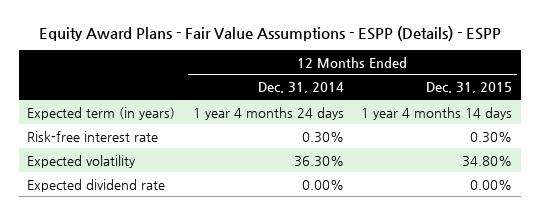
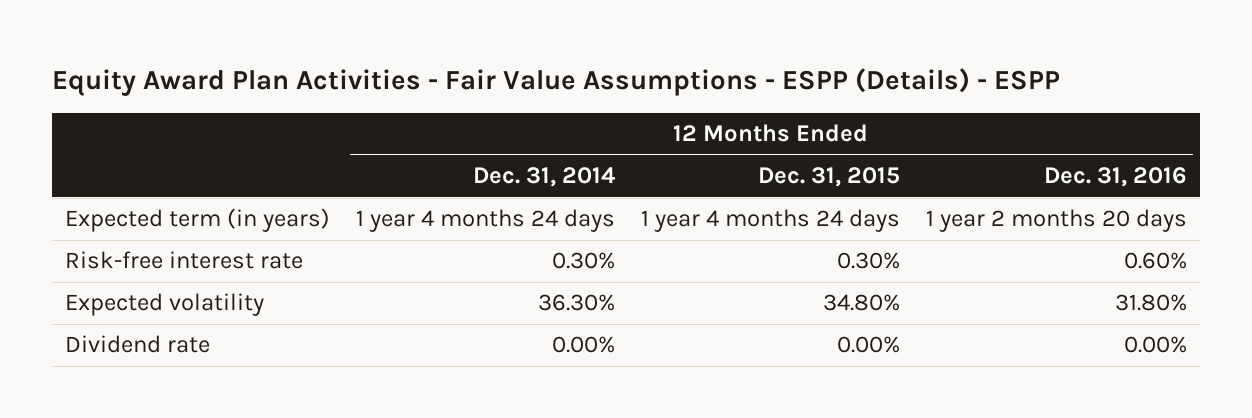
- Equity Award Plans - Fair Value Assumptions - ESPP (Details) - ESPP
+ Equity Award Plan Activities - Fair Value Assumptions - ESPP (Details) - ESPP
- | 12 Months Ended Dec. 31, 2014 | 12 Months Ended Dec. 31, 2015
+ | 12 Months Ended Dec. 31, 2014 | 12 Months Ended Dec. 31, 2015 | 12 Months Ended Dec. 31, 2016
- Expected term (in years) | 1 year 4 months 24 days | 1 year 4 months 14 days
+ Expected term (in years) | 1 year 4 months 24 days | 1 year 4 months 24 days | 1 year 2 months 20 days
- Expected dividend rate | 0.00% | 0.00%
+ Dividend rate | 0.00% | 0.00% | 0.00%

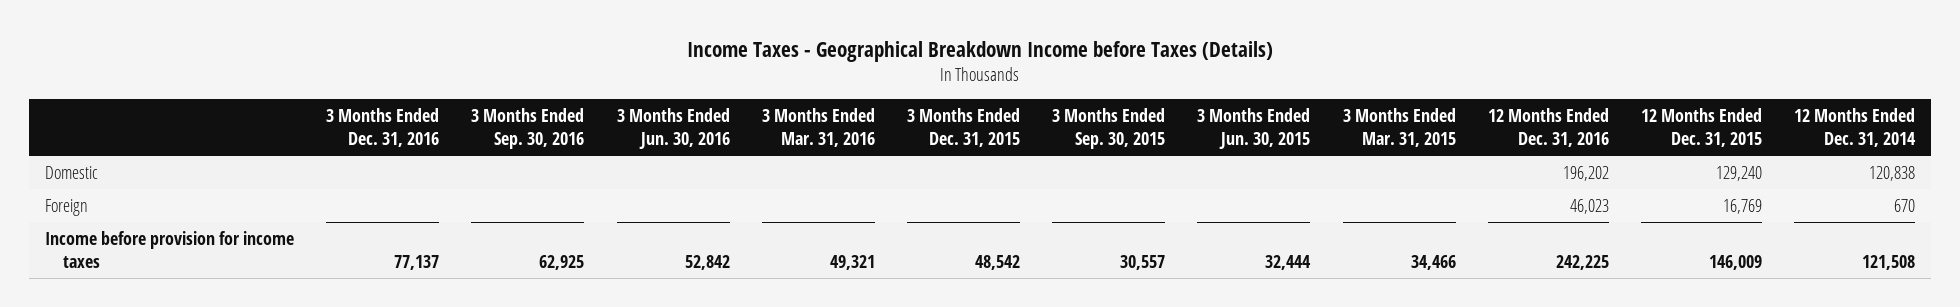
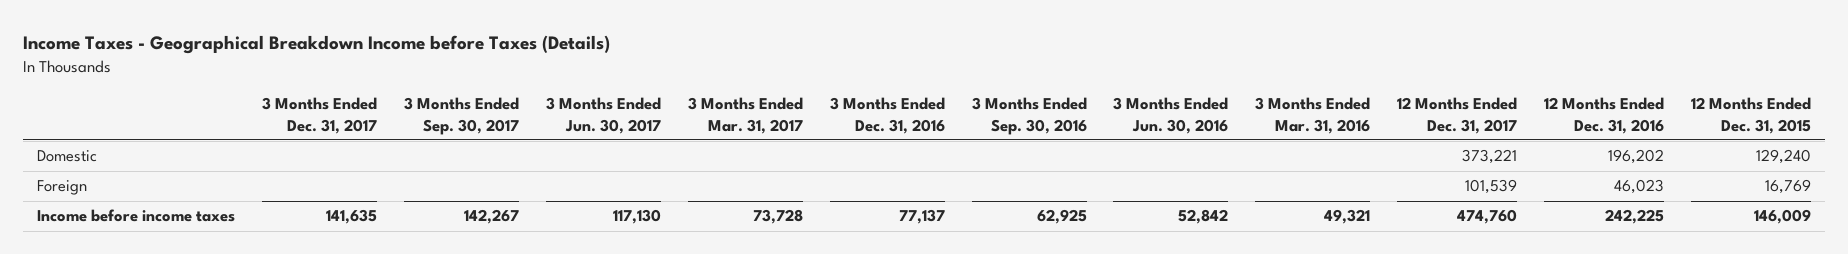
- | 3 Months Ended Dec. 31, 2016 | 3 Months Ended Sep. 30, 2016 | 3 Months Ended Jun. 30, 2016 | 3 Months Ended Mar. 31, 2016 | 3 Months Ended Dec. 31, 2015 | 3 Months Ended Sep. 30, 2015 | 3 Months Ended Jun. 30, 2015 | 3 Months Ended Mar. 31, 2015 | 12 Months Ended Dec. 31, 2016 | 12 Months Ended Dec. 31, 2015 | 12 Months Ended Dec. 31, 2014
+ | 3 Months Ended Dec. 31, 2017 | 3 Months Ended Sep. 30, 2017 | 3 Months Ended Jun. 30, 2017 | 3 Months Ended Mar. 31, 2017 | 3 Months Ended Dec. 31, 2016 | 3 Months Ended Sep. 30, 2016 | 3 Months Ended Jun. 30, 2016 | 3 Months Ended Mar. 31, 2016 | 12 Months Ended Dec. 31, 2017 | 12 Months Ended Dec. 31, 2016 | 12 Months Ended Dec. 31, 2015
- Income before provision for income taxes | 77,137 | 62,925 | 52,842 | 49,321 | 48,542 | 30,557 | 32,444 | 34,466 | 242,225 | 146,009 | 121,508
+ Income before income taxes | 141,635 | 142,267 | 117,130 | 73,728 | 77,137 | 62,925 | 52,842 | 49,321 | 474,760 | 242,225 | 146,009

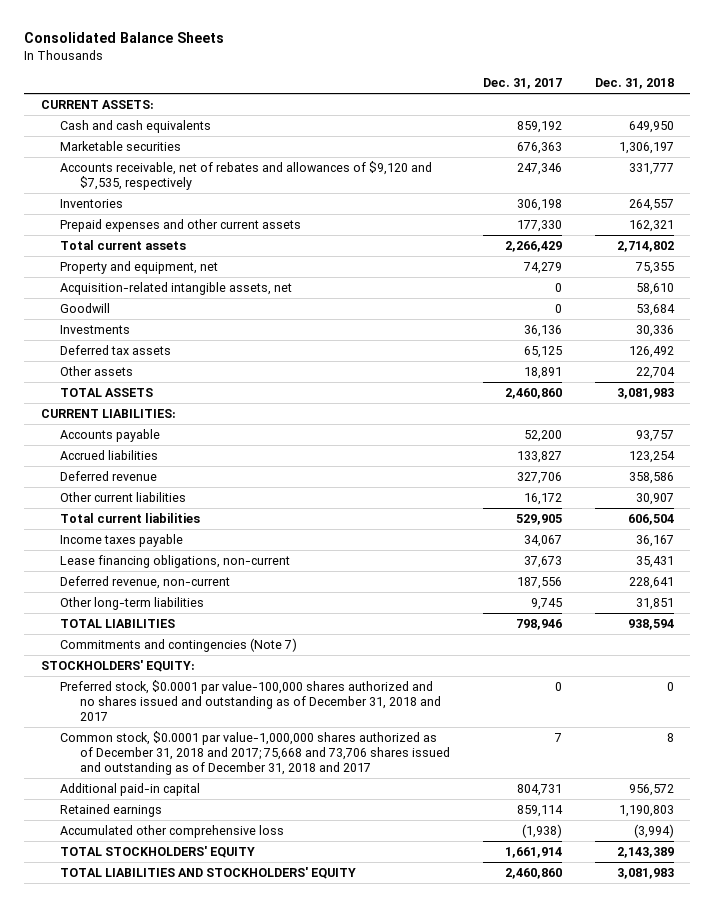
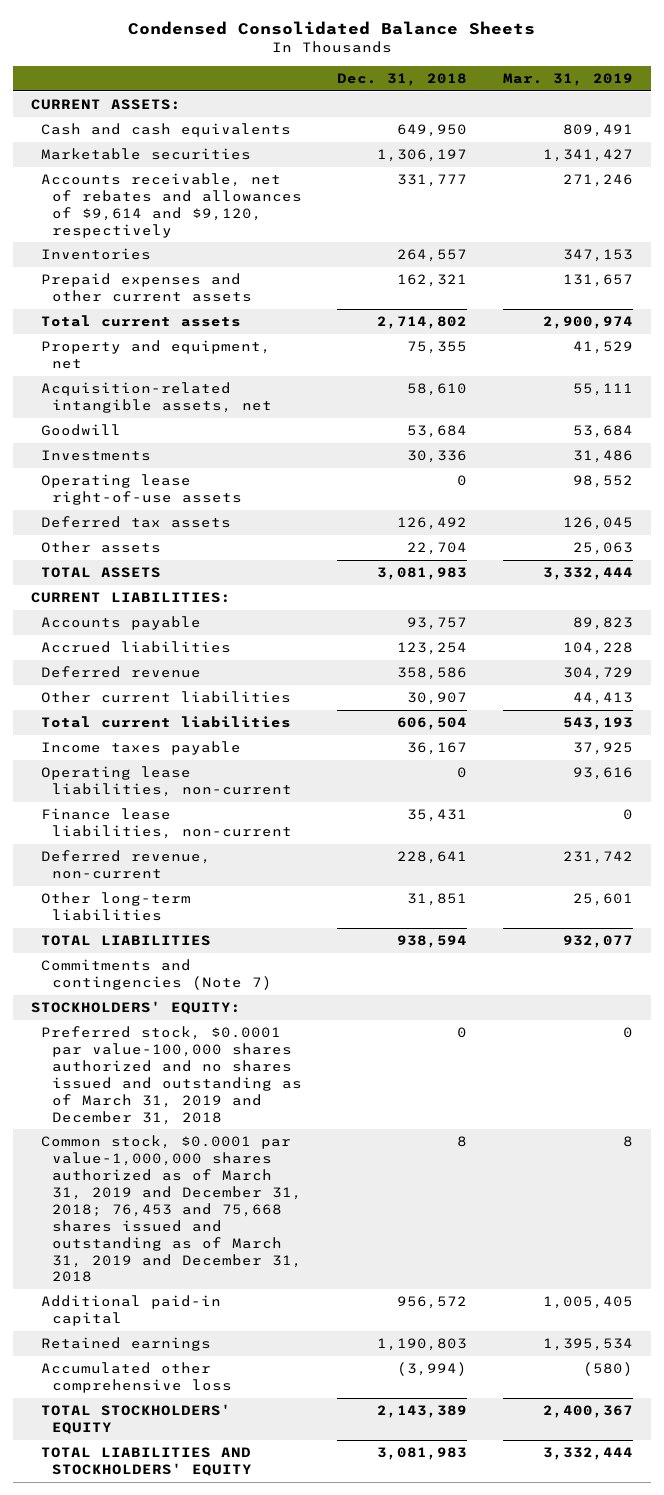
- Consolidated Balance Sheets
+ Condensed Consolidated Balance Sheets
- | Dec. 31, 2017 | Dec. 31, 2018
+ | Dec. 31, 2018 | Mar. 31, 2019
- Accounts receivable, net of rebates and allowances of $9,120 and $7,535, respectively | 247,346 | 331,777
+ Accounts receivable, net of rebates and allowances of $9,614 and $9,120, respectively | 331,777 | 271,246
+ Operating lease right-of-use assets | 0 | 98,552
- Lease financing obligations, non-current | 37,673 | 35,431
+ Operating lease liabilities, non-current | 0 | 93,616
+ Finance lease liabilities, non-current | 35,431 | 0
- Preferred stock, $0.0001 par value-100,000 shares authorized and no shares issued and outstanding as of December 31, 2018 and 2017 | 0 | 0
- Common stock, $0.0001 par value-1,000,000 shares authorized as of December 31, 2018 and 2017; 75,668 and 73,706 shares issued and outstanding as of December 31, 2018 and 2017 | 7 | 8
+ Preferred stock, $0.0001 par value-100,000 shares authorized and no shares issued and outstanding as of March 31, 2019 and December 31, 2018 | 0 | 0
+ Common stock, $0.0001 par value-1,000,000 shares authorized as of March 31, 2019 and December 31, 2018; 76,453 and 75,668 shares issued and outstanding as of March 31, 2019 and December 31, 2018 | 8 | 8

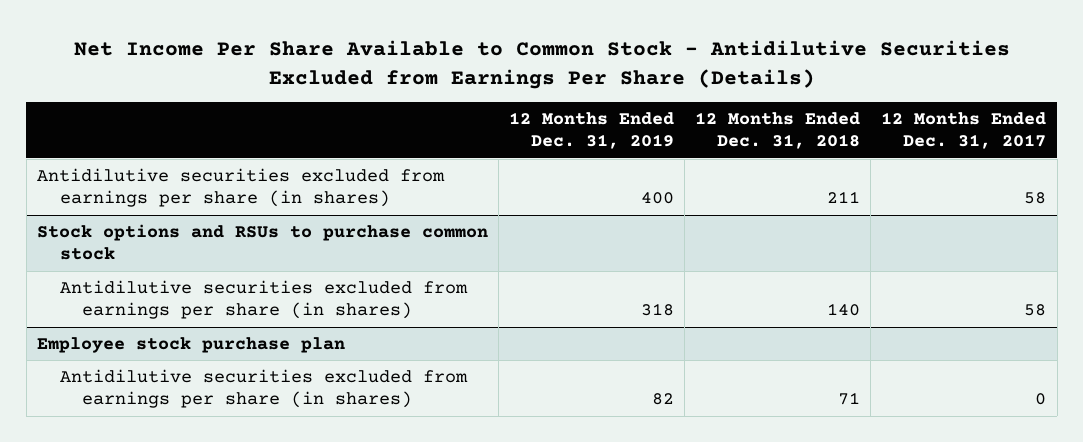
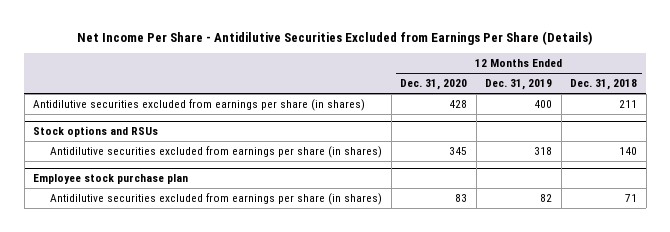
- Net Income Per Share Available to Common Stock - Antidilutive Securities Excluded from Earnings Per Share (Details)
+ Net Income Per Share - Antidilutive Securities Excluded from Earnings Per Share (Details)
- | 12 Months Ended Dec. 31, 2019 | 12 Months Ended Dec. 31, 2018 | 12 Months Ended Dec. 31, 2017
+ | 12 Months Ended Dec. 31, 2020 | 12 Months Ended Dec. 31, 2019 | 12 Months Ended Dec. 31, 2018
- Stock options and RSUs to purchase common stock
+ Stock options and RSUs

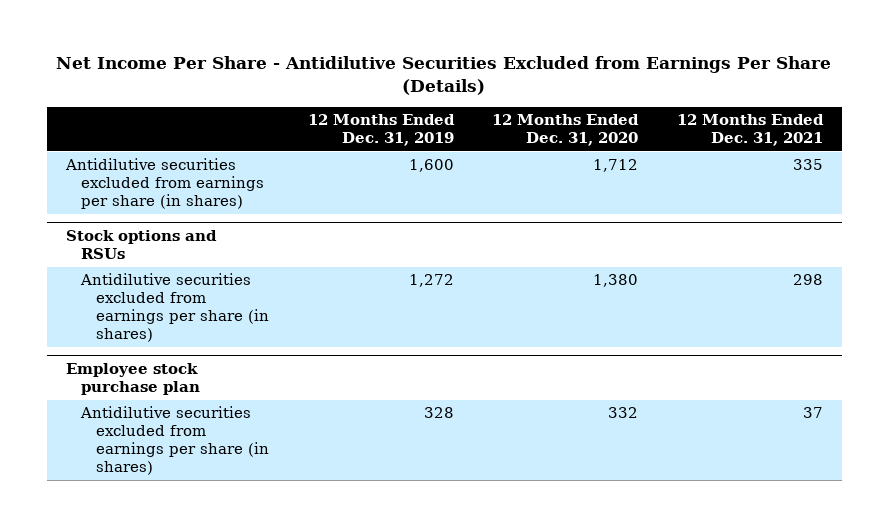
- | 12 Months Ended Dec. 31, 2020 | 12 Months Ended Dec. 31, 2019 | 12 Months Ended Dec. 31, 2018
+ | 12 Months Ended Dec. 31, 2019 | 12 Months Ended Dec. 31, 2020 | 12 Months Ended Dec. 31, 2021
- Antidilutive securities excluded from earnings per share (in shares) | 428 | 400 | 211
+ Antidilutive securities excluded from earnings per share (in shares) | 1,600 | 1,712 | 335
@ Stock options and RSUs
- Antidilutive securities excluded from earnings per share (in shares) | 345 | 318 | 140
+ Antidilutive securities excluded from earnings per share (in shares) | 1,272 | 1,380 | 298
@ Employee stock purchase plan
- Antidilutive securities excluded from earnings per share (in shares) | 83 | 82 | 71
+ Antidilutive securities excluded from earnings per share (in shares) | 328 | 332 | 37

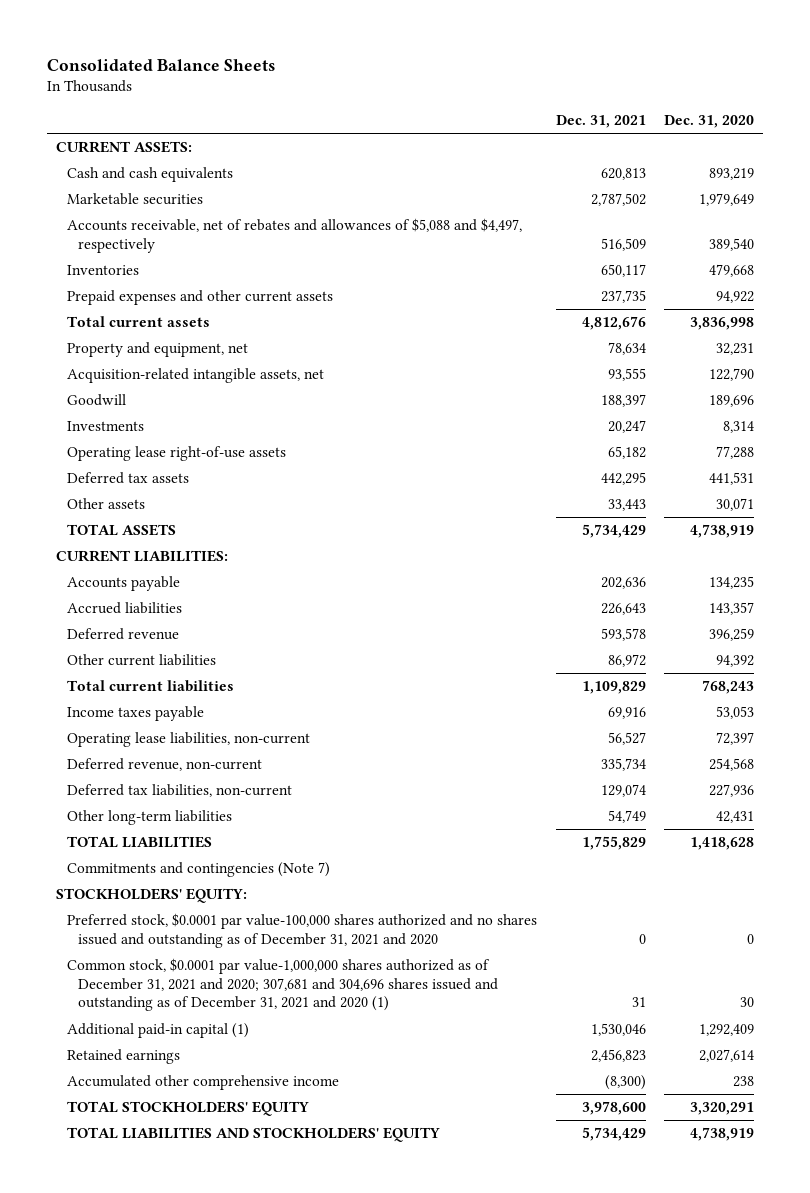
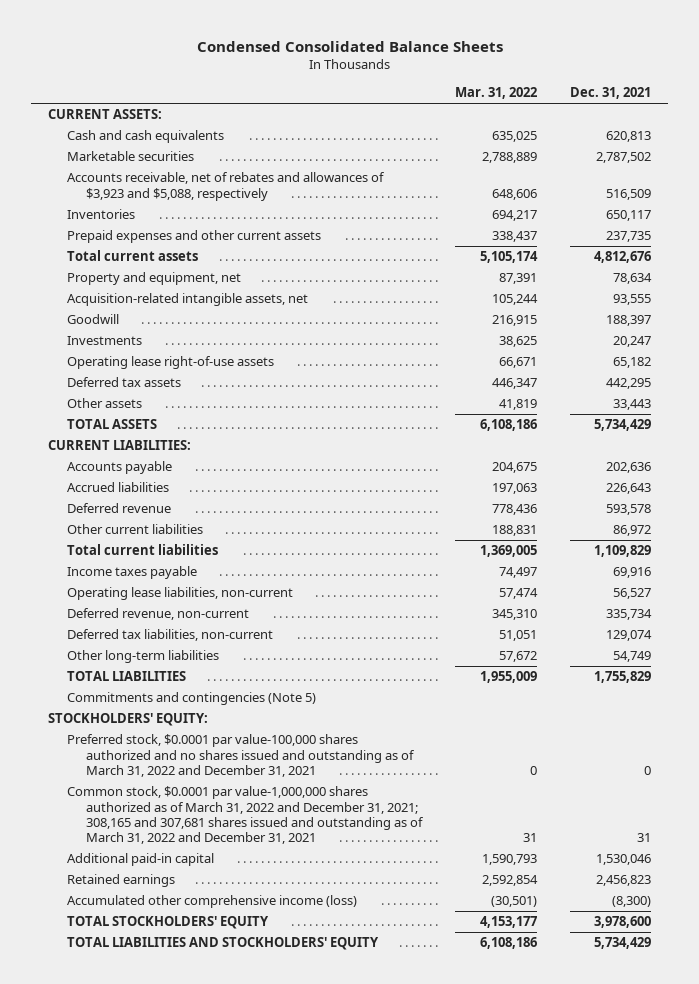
- Consolidated Balance Sheets
+ Condensed Consolidated Balance Sheets
- | Dec. 31, 2021 | Dec. 31, 2020
+ | Mar. 31, 2022 | Dec. 31, 2021
- Accounts receivable, net of rebates and allowances of $5,088 and $4,497, respectively | 516,509 | 389,540
+ Accounts receivable, net of rebates and allowances of $3,923 and $5,088, respectively | 648,606 | 516,509
- Commitments and contingencies (Note 7)
+ Commitments and contingencies (Note 5)
- Preferred stock, $0.0001 par value-100,000 shares authorized and no shares issued and outstanding as of December 31, 2021 and 2020 | 0 | 0
- Common stock, $0.0001 par value-1,000,000 shares authorized as of December 31, 2021 and 2020; 307,681 and 304,696 shares issued and outstanding as of December 31, 2021 and 2020 (1) | 31 | 30
- Additional paid-in capital (1) | 1,530,046 | 1,292,409
+ Preferred stock, $0.0001 par value-100,000 shares authorized and no shares issued and outstanding as of March 31, 2022 and December 31, 2021 | 0 | 0
+ Common stock, $0.0001 par value-1,000,000 shares authorized as of March 31, 2022 and December 31, 2021; 308,165 and 307,681 shares issued and outstanding as of March 31, 2022 and December 31, 2021 | 31 | 31
+ Additional paid-in capital | 1,590,793 | 1,530,046
- Accumulated other comprehensive income | (8,300) | 238
+ Accumulated other comprehensive income (loss) | (30,501) | (8,300)

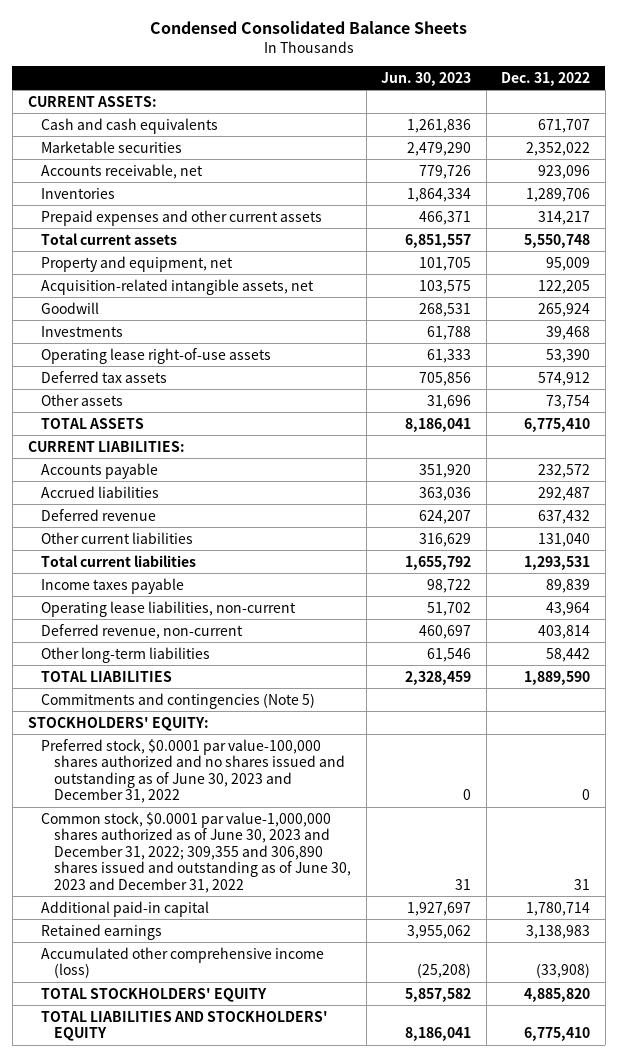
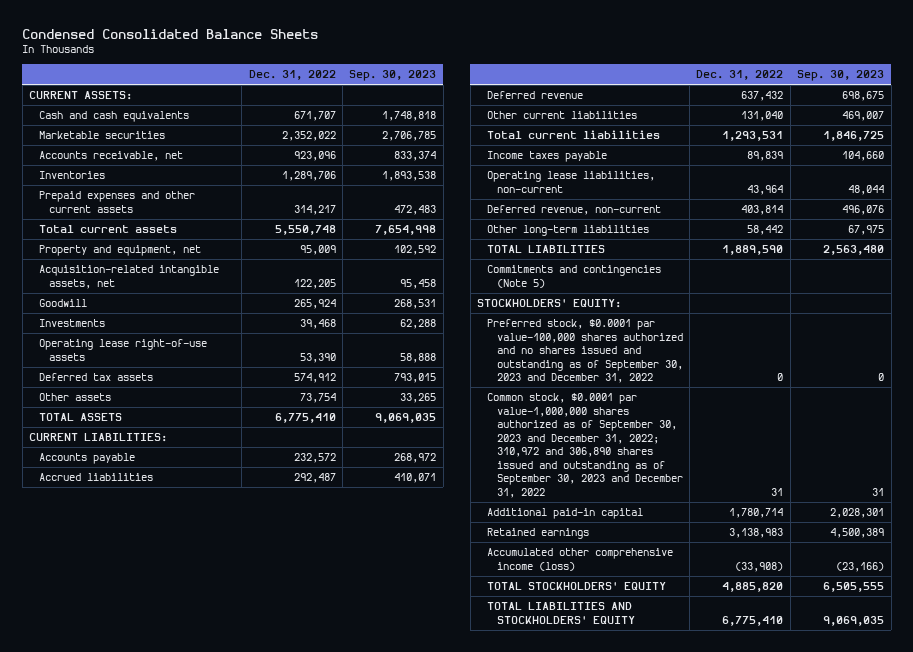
- | Jun. 30, 2023 | Dec. 31, 2022
+ | Dec. 31, 2022 | Sep. 30, 2023
- Preferred stock, $0.0001 par value-100,000 shares authorized and no shares issued and outstanding as of June 30, 2023 and December 31, 2022 | 0 | 0
- Common stock, $0.0001 par value-1,000,000 shares authorized as of June 30, 2023 and December 31, 2022; 309,355 and 306,890 shares issued and outstanding as of June 30, 2023 and December 31, 2022 | 31 | 31
+ Preferred stock, $0.0001 par value-100,000 shares authorized and no shares issued and outstanding as of September 30, 2023 and December 31, 2022 | 0 | 0
+ Common stock, $0.0001 par value-1,000,000 shares authorized as of September 30, 2023 and December 31, 2022; 310,972 and 306,890 shares issued and outstanding as of September 30, 2023 and December 31, 2022 | 31 | 31

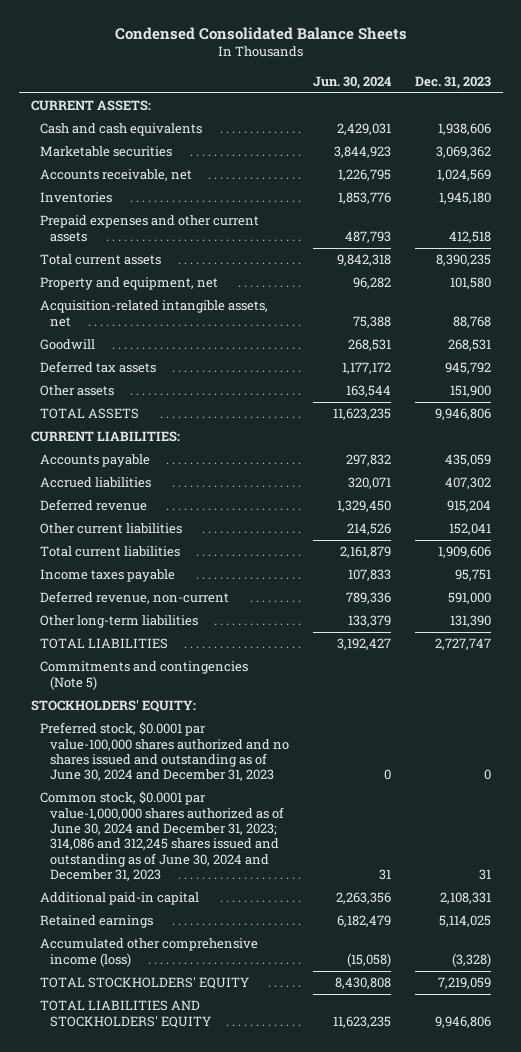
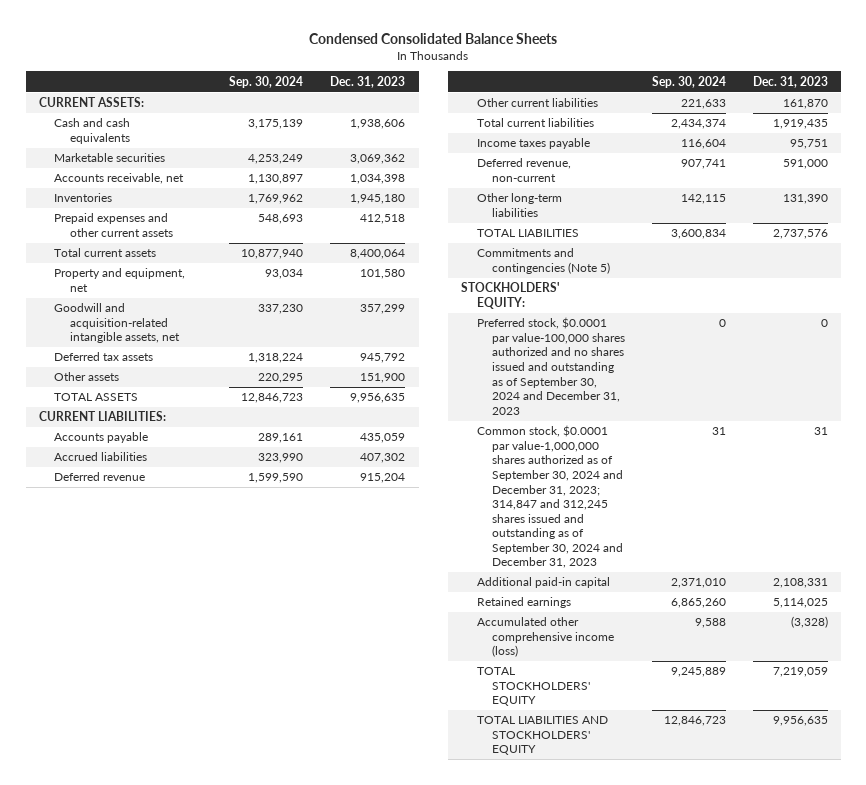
- | Jun. 30, 2024 | Dec. 31, 2023
+ | Sep. 30, 2024 | Dec. 31, 2023
- Accounts receivable, net | 1,226,795 | 1,024,569
+ Accounts receivable, net | 1,130,897 | 1,034,398
- Total current assets | 9,842,318 | 8,390,235
+ Total current assets | 10,877,940 | 8,400,064
- Acquisition-related intangible assets, net | 75,388 | 88,768
- Goodwill | 268,531 | 268,531
+ Goodwill and acquisition-related intangible assets, net | 337,230 | 357,299
- TOTAL ASSETS | 11,623,235 | 9,946,806
+ TOTAL ASSETS | 12,846,723 | 9,956,635
- Other current liabilities | 214,526 | 152,041
- Total current liabilities | 2,161,879 | 1,909,606
+ Other current liabilities | 221,633 | 161,870
+ Total current liabilities | 2,434,374 | 1,919,435
- TOTAL LIABILITIES | 3,192,427 | 2,727,747
+ TOTAL LIABILITIES | 3,600,834 | 2,737,576
- Preferred stock, $0.0001 par value-100,000 shares authorized and no shares issued and outstanding as of June 30, 2024 and December 31, 2023 | 0 | 0
- Common stock, $0.0001 par value-1,000,000 shares authorized as of June 30, 2024 and December 31, 2023; 314,086 and 312,245 shares issued and outstanding as of June 30, 2024 and December 31, 2023 | 31 | 31
+ Preferred stock, $0.0001 par value-100,000 shares authorized and no shares issued and outstanding as of September 30, 2024 and December 31, 2023 | 0 | 0
+ Common stock, $0.0001 par value-1,000,000 shares authorized as of September 30, 2024 and December 31, 2023; 314,847 and 312,245 shares issued and outstanding as of September 30, 2024 and December 31, 2023 | 31 | 31
- TOTAL LIABILITIES AND STOCKHOLDERS' EQUITY | 11,623,235 | 9,946,806
+ TOTAL LIABILITIES AND STOCKHOLDERS' EQUITY | 12,846,723 | 9,956,635

